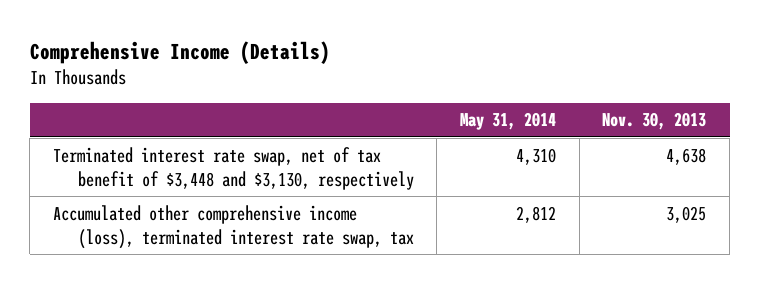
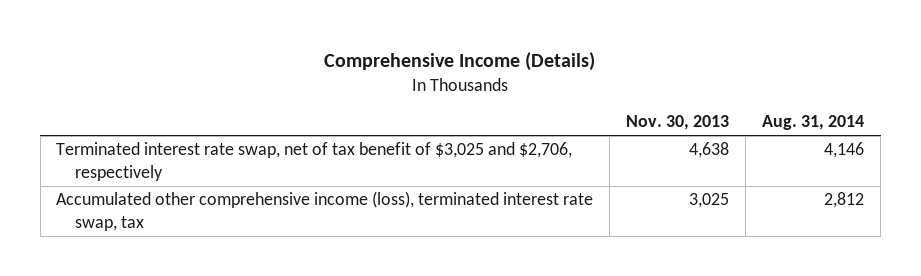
- | May 31, 2014 | Nov. 30, 2013
+ | Nov. 30, 2013 | Aug. 31, 2014
- Terminated interest rate swap, net of tax benefit of $3,448 and $3,130, respectively | 4,310 | 4,638
+ Terminated interest rate swap, net of tax benefit of $3,025 and $2,706, respectively | 4,638 | 4,146

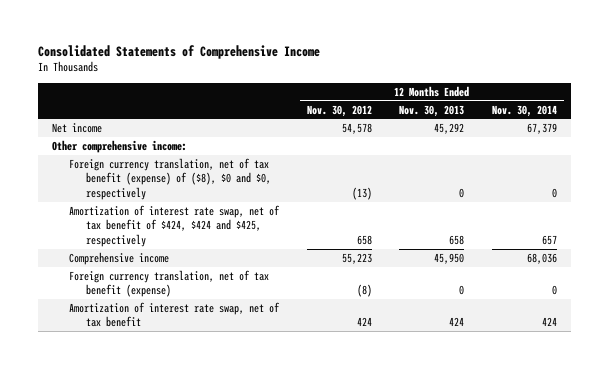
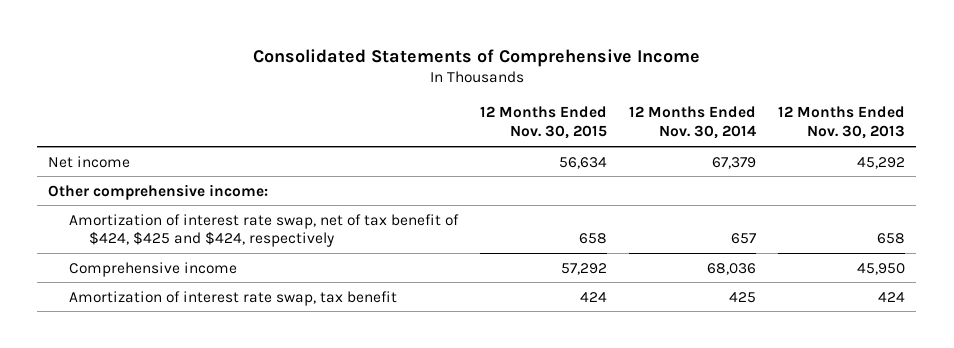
- | 12 Months Ended Nov. 30, 2012 | 12 Months Ended Nov. 30, 2013 | 12 Months Ended Nov. 30, 2014
+ | 12 Months Ended Nov. 30, 2015 | 12 Months Ended Nov. 30, 2014 | 12 Months Ended Nov. 30, 2013
- Foreign currency translation, net of tax benefit (expense) of ($8), $0 and $0, respectively | (13) | 0 | 0
- Amortization of interest rate swap, net of tax benefit of $424, $424 and $425, respectively | 658 | 658 | 657
+ Amortization of interest rate swap, net of tax benefit of $424, $425 and $424, respectively | 658 | 657 | 658
- Foreign currency translation, net of tax benefit (expense) | (8) | 0 | 0
- Amortization of interest rate swap, net of tax benefit | 424 | 424 | 424
+ Amortization of interest rate swap, tax benefit | 424 | 425 | 424

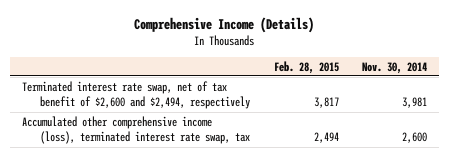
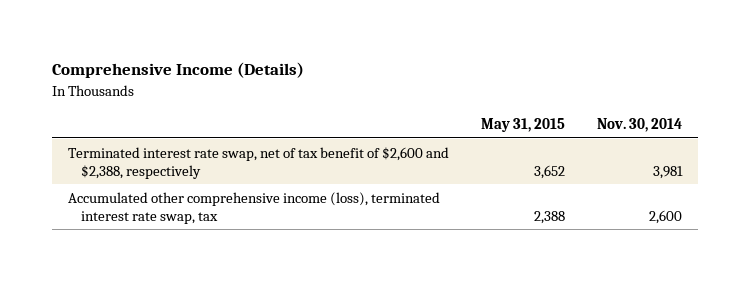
- | Feb. 28, 2015 | Nov. 30, 2014
+ | May 31, 2015 | Nov. 30, 2014
- Terminated interest rate swap, net of tax benefit of $2,600 and $2,494, respectively | 3,817 | 3,981
+ Terminated interest rate swap, net of tax benefit of $2,600 and $2,388, respectively | 3,652 | 3,981

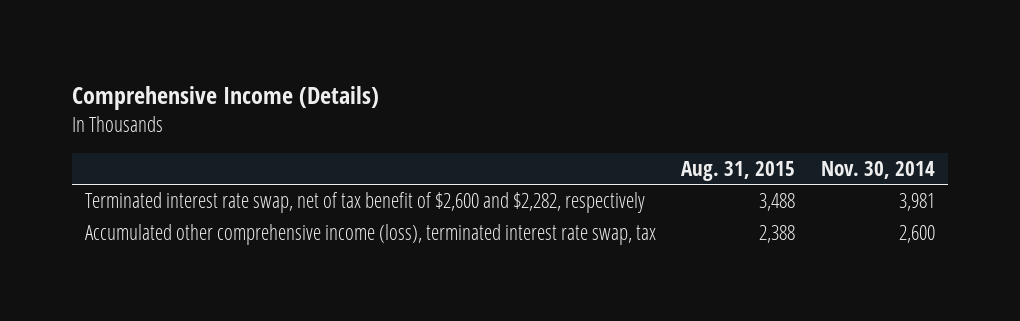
- | May 31, 2015 | Nov. 30, 2014
+ | Aug. 31, 2015 | Nov. 30, 2014
- Terminated interest rate swap, net of tax benefit of $2,600 and $2,388, respectively | 3,652 | 3,981
+ Terminated interest rate swap, net of tax benefit of $2,600 and $2,282, respectively | 3,488 | 3,981

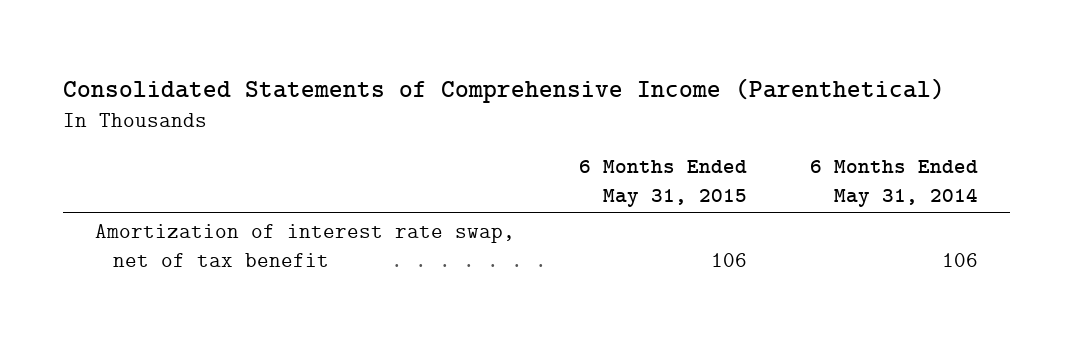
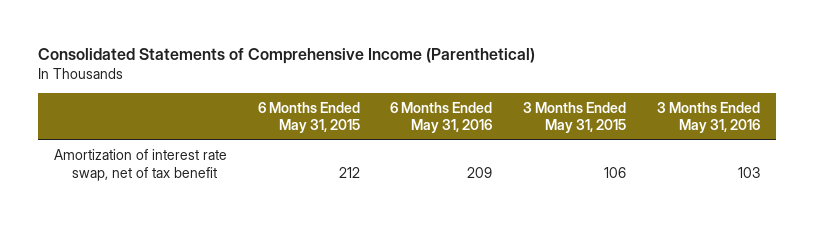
- | 6 Months Ended May 31, 2015 | 6 Months Ended May 31, 2014
+ | 6 Months Ended May 31, 2015 | 6 Months Ended May 31, 2016 | 3 Months Ended May 31, 2015 | 3 Months Ended May 31, 2016
- Amortization of interest rate swap, net of tax benefit | 106 | 106
+ Amortization of interest rate swap, net of tax benefit | 212 | 209 | 106 | 103

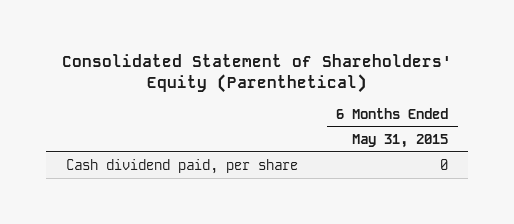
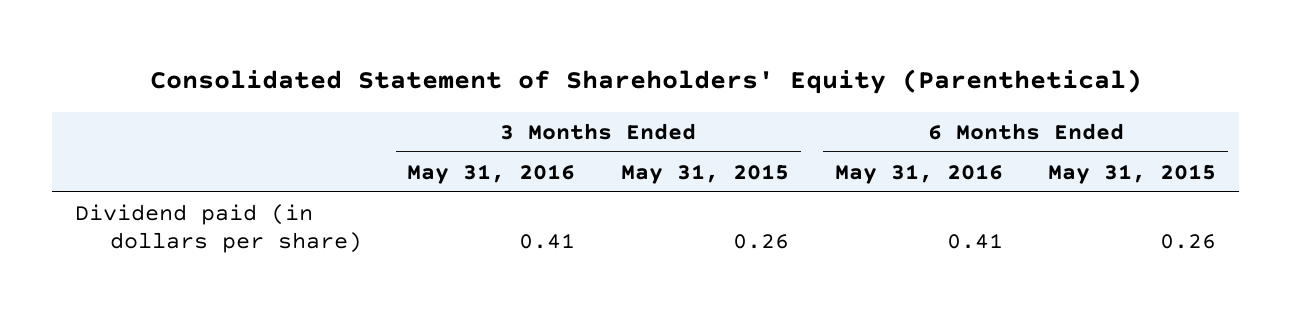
- | 6 Months Ended May 31, 2015
+ | 3 Months Ended May 31, 2016 | 3 Months Ended May 31, 2015 | 6 Months Ended May 31, 2016 | 6 Months Ended May 31, 2015
- Cash dividend paid, per share | 0
+ Dividend paid (in dollars per share) | 0.41 | 0.26 | 0.41 | 0.26

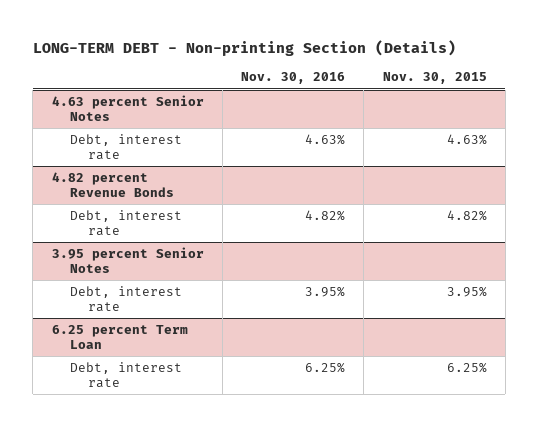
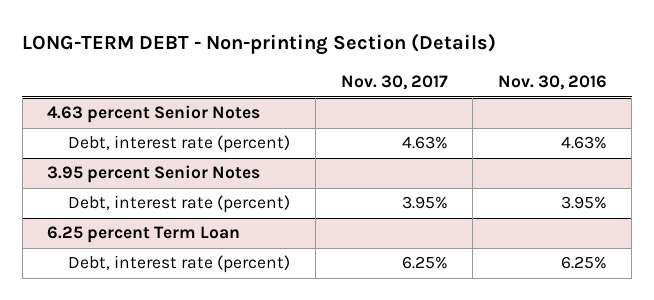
- | Nov. 30, 2016 | Nov. 30, 2015
+ | Nov. 30, 2017 | Nov. 30, 2016
@ 4.63 percent Senior Notes
- Debt, interest rate | 4.63% | 4.63%
- 4.82 percent Revenue Bonds
- Debt, interest rate | 4.82% | 4.82%
@ 4.63 percent Senior Notes
+ Debt, interest rate (percent) | 4.63% | 4.63%
@ 3.95 percent Senior Notes
- Debt, interest rate | 3.95% | 3.95%
+ Debt, interest rate (percent) | 3.95% | 3.95%
@ 6.25 percent Term Loan
- Debt, interest rate | 6.25% | 6.25%
+ Debt, interest rate (percent) | 6.25% | 6.25%

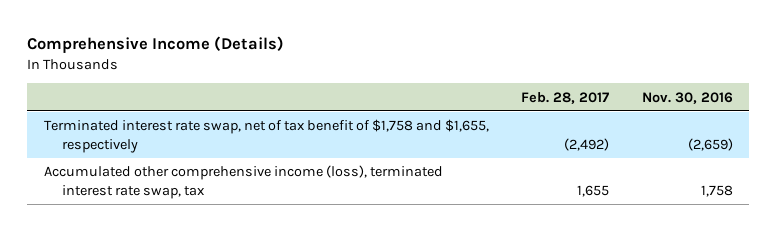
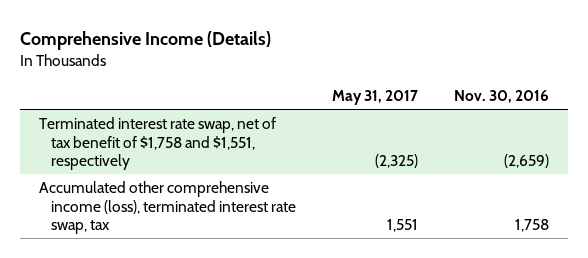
- | Feb. 28, 2017 | Nov. 30, 2016
+ | May 31, 2017 | Nov. 30, 2016
- Terminated interest rate swap, net of tax benefit of $1,758 and $1,655, respectively | (2,492) | (2,659)
+ Terminated interest rate swap, net of tax benefit of $1,758 and $1,551, respectively | (2,325) | (2,659)

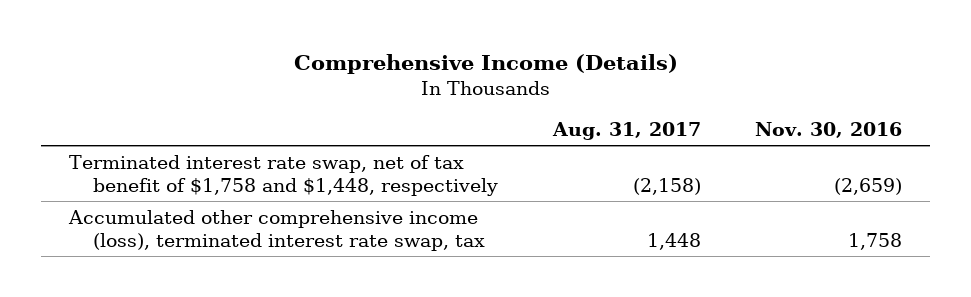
- | May 31, 2017 | Nov. 30, 2016
+ | Aug. 31, 2017 | Nov. 30, 2016
- Terminated interest rate swap, net of tax benefit of $1,758 and $1,551, respectively | (2,325) | (2,659)
+ Terminated interest rate swap, net of tax benefit of $1,758 and $1,448, respectively | (2,158) | (2,659)

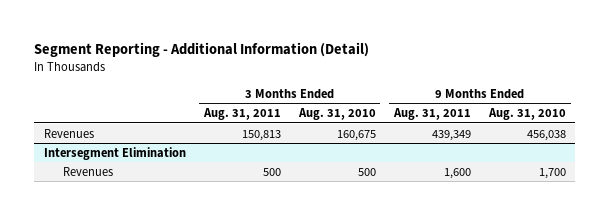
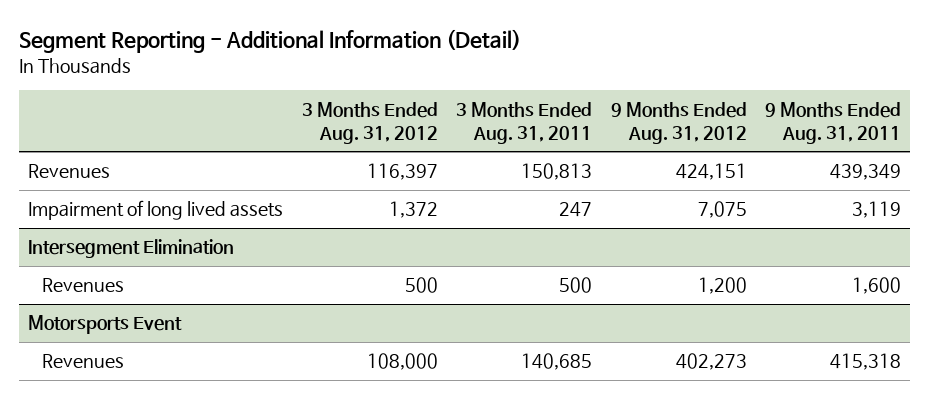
- | 3 Months Ended Aug. 31, 2011 | 3 Months Ended Aug. 31, 2010 | 9 Months Ended Aug. 31, 2011 | 9 Months Ended Aug. 31, 2010
+ | 3 Months Ended Aug. 31, 2012 | 3 Months Ended Aug. 31, 2011 | 9 Months Ended Aug. 31, 2012 | 9 Months Ended Aug. 31, 2011
+ Impairment of long lived assets | 1,372 | 247 | 7,075 | 3,119
+ Motorsports Event
+ Revenues | 108,000 | 140,685 | 402,273 | 415,318

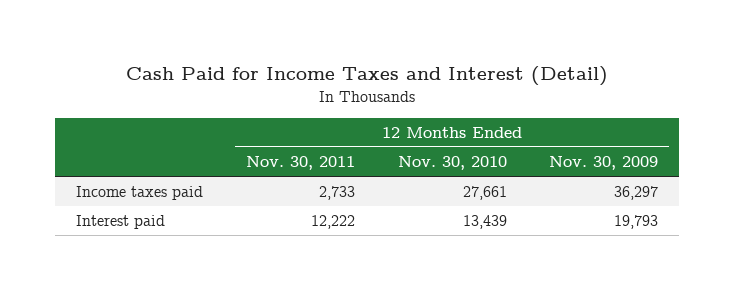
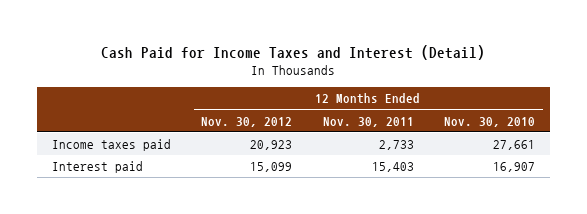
- | 12 Months Ended Nov. 30, 2011 | 12 Months Ended Nov. 30, 2010 | 12 Months Ended Nov. 30, 2009
+ | 12 Months Ended Nov. 30, 2012 | 12 Months Ended Nov. 30, 2011 | 12 Months Ended Nov. 30, 2010
- Interest paid | 12,222 | 13,439 | 19,793
+ Interest paid | 15,099 | 15,403 | 16,907

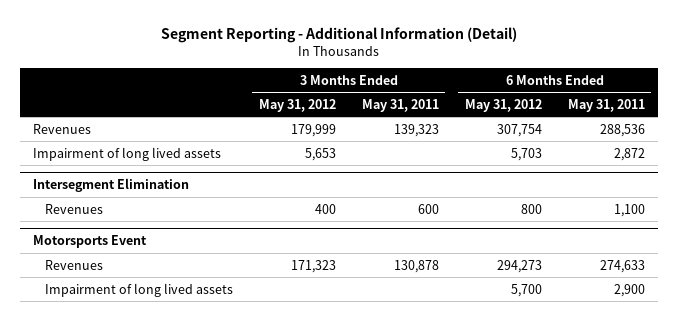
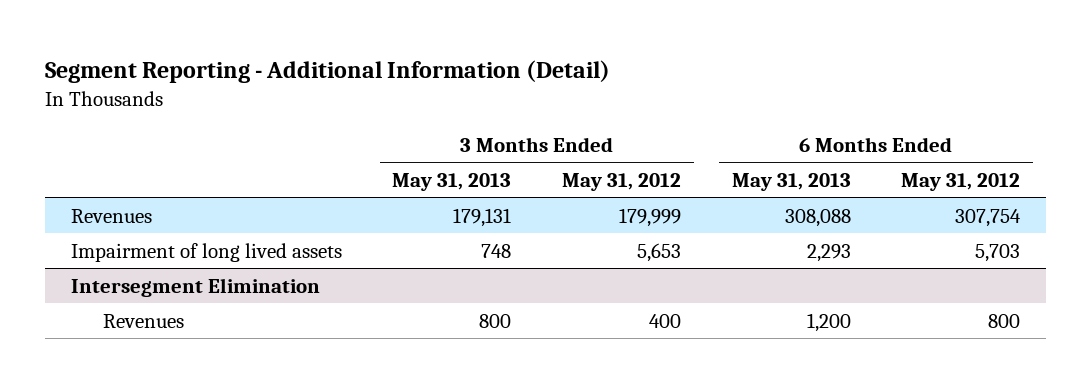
- | 3 Months Ended May 31, 2012 | 3 Months Ended May 31, 2011 | 6 Months Ended May 31, 2012 | 6 Months Ended May 31, 2011
+ | 3 Months Ended May 31, 2013 | 3 Months Ended May 31, 2012 | 6 Months Ended May 31, 2013 | 6 Months Ended May 31, 2012
- Motorsports Event
- Revenues | 171,323 | 130,878 | 294,273 | 274,633
- Impairment of long lived assets | | | 5,700 | 2,900

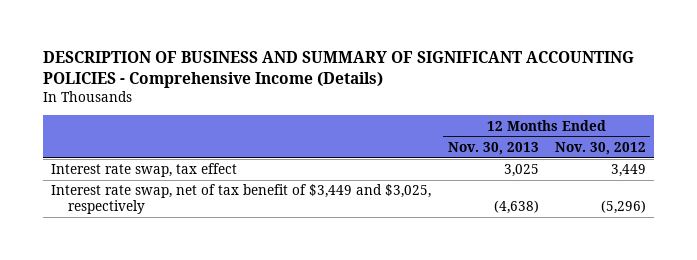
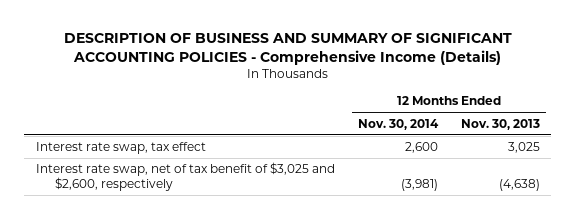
- | 12 Months Ended Nov. 30, 2013 | 12 Months Ended Nov. 30, 2012
+ | 12 Months Ended Nov. 30, 2014 | 12 Months Ended Nov. 30, 2013
- Interest rate swap, net of tax benefit of $3,449 and $3,025, respectively | (4,638) | (5,296)
+ Interest rate swap, net of tax benefit of $3,025 and $2,600, respectively | (3,981) | (4,638)

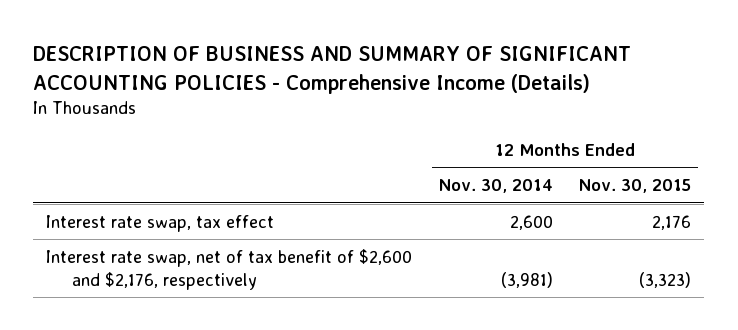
- | 12 Months Ended Nov. 30, 2014 | 12 Months Ended Nov. 30, 2013
+ | 12 Months Ended Nov. 30, 2014 | 12 Months Ended Nov. 30, 2015
- Interest rate swap, net of tax benefit of $3,025 and $2,600, respectively | (3,981) | (4,638)
+ Interest rate swap, net of tax benefit of $2,600 and $2,176, respectively | (3,981) | (3,323)

